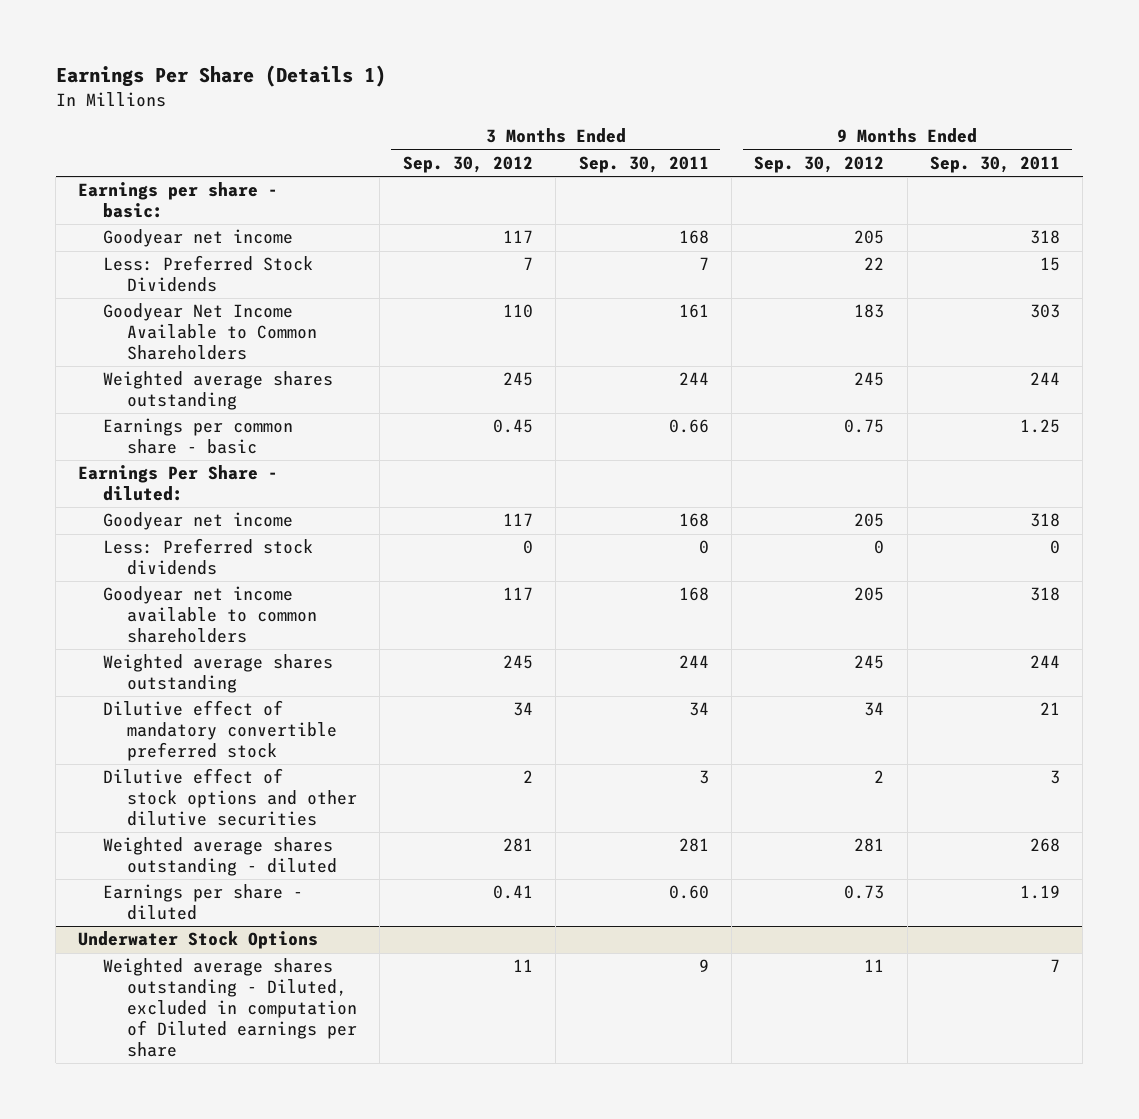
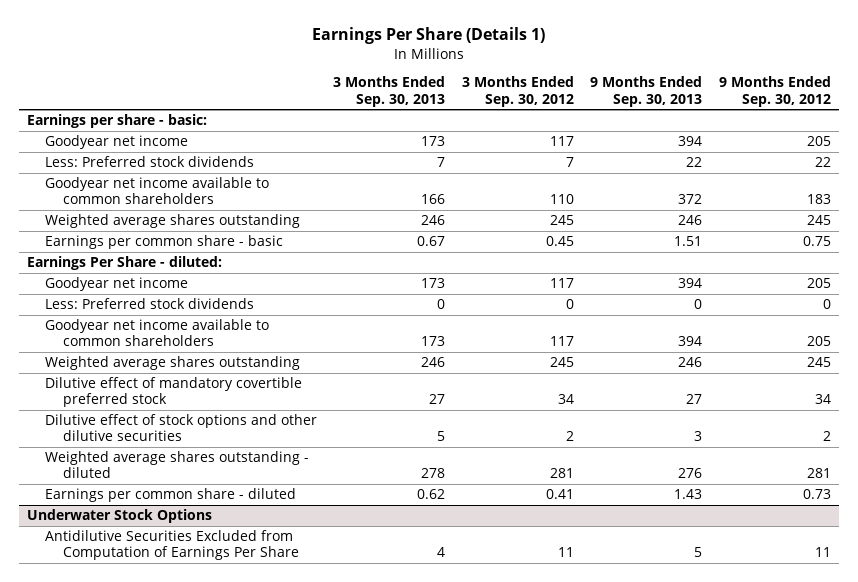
- | 3 Months Ended Sep. 30, 2012 | 3 Months Ended Sep. 30, 2011 | 9 Months Ended Sep. 30, 2012 | 9 Months Ended Sep. 30, 2011
+ | 3 Months Ended Sep. 30, 2013 | 3 Months Ended Sep. 30, 2012 | 9 Months Ended Sep. 30, 2013 | 9 Months Ended Sep. 30, 2012
- Less: Preferred Stock Dividends | 7 | 7 | 22 | 15
- Goodyear Net Income Available to Common Shareholders | 110 | 161 | 183 | 303
+ Less: Preferred stock dividends | 7 | 7 | 22 | 22
+ Goodyear net income available to common shareholders | 166 | 110 | 372 | 183
- Dilutive effect of mandatory convertible preferred stock | 34 | 34 | 34 | 21
+ Dilutive effect of mandatory covertible preferred stock | 27 | 34 | 27 | 34
- Earnings per share - diluted | 0.41 | 0.60 | 0.73 | 1.19
+ Earnings per common share - diluted | 0.62 | 0.41 | 1.43 | 0.73
@ Underwater Stock Options
- Weighted average shares outstanding - Diluted, excluded in computation of Diluted earnings per share | 11 | 9 | 11 | 7
+ Antidilutive Securities Excluded from Computation of Earnings Per Share | 4 | 11 | 5 | 11

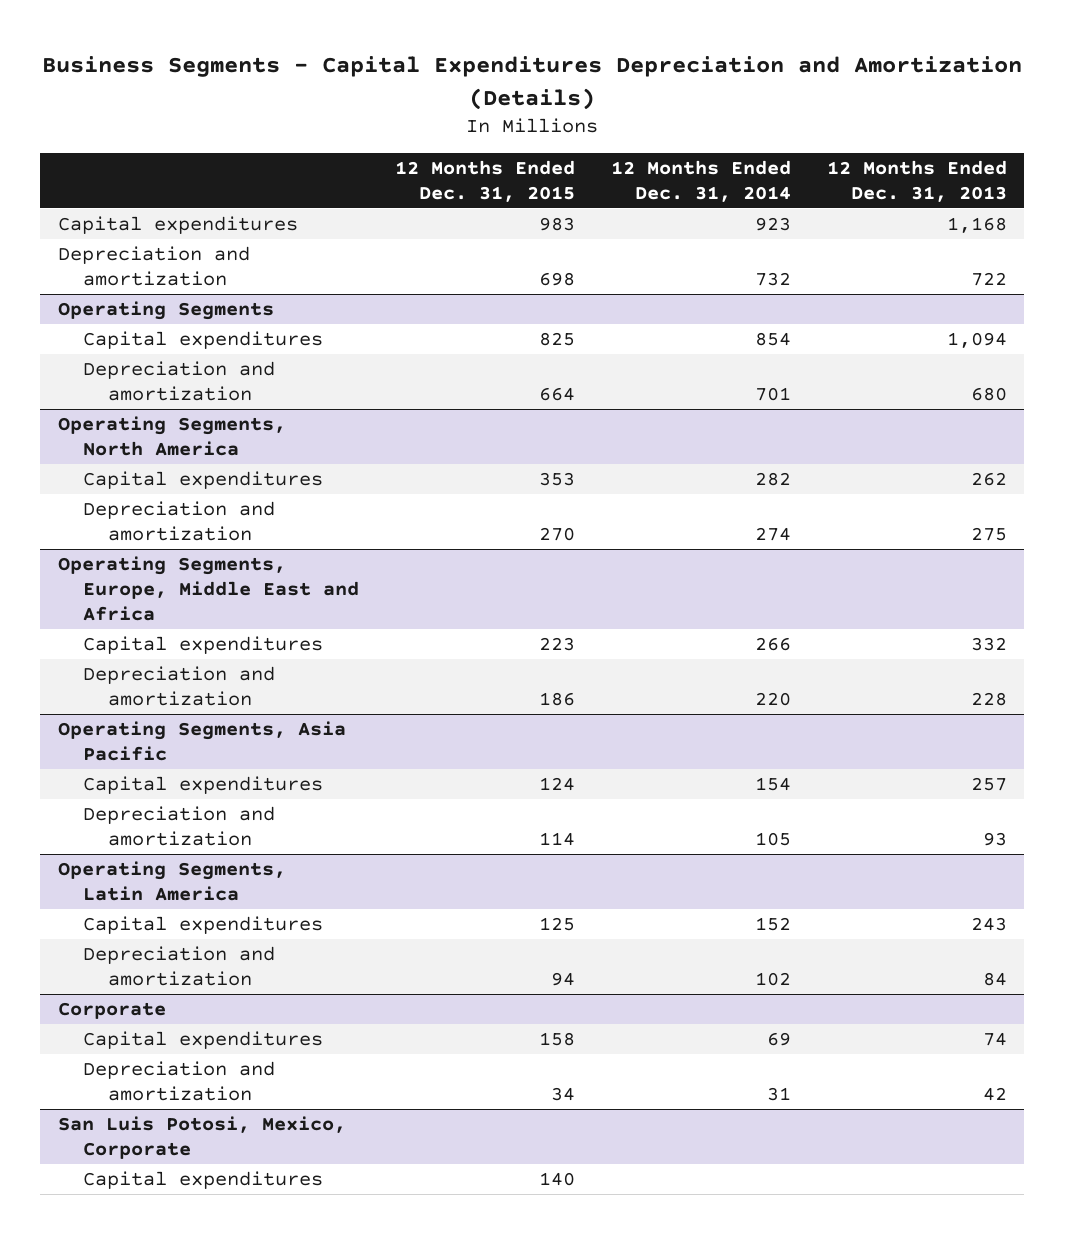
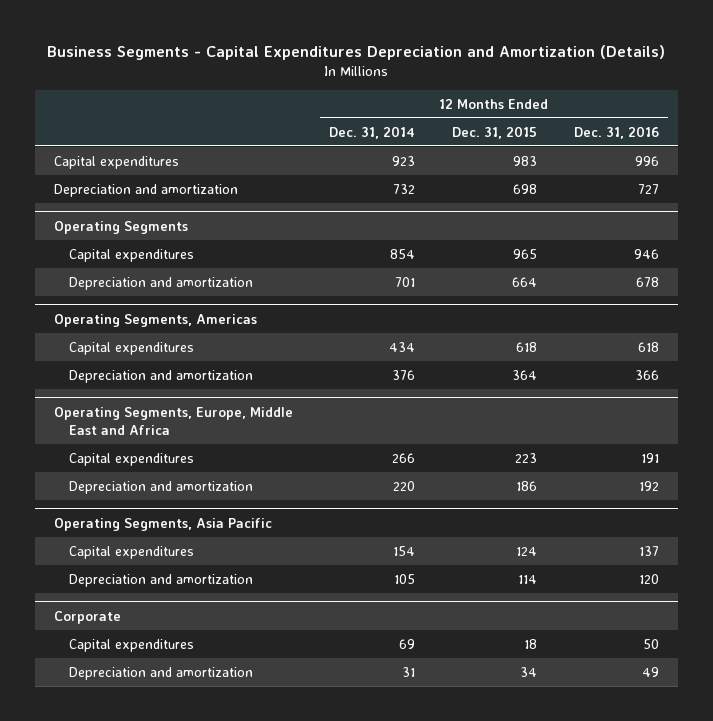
- | 12 Months Ended Dec. 31, 2015 | 12 Months Ended Dec. 31, 2014 | 12 Months Ended Dec. 31, 2013
+ | 12 Months Ended Dec. 31, 2014 | 12 Months Ended Dec. 31, 2015 | 12 Months Ended Dec. 31, 2016
@ Operating Segments
- Capital expenditures | 825 | 854 | 1,094
+ Capital expenditures | 854 | 965 | 946
- Operating Segments, North America
- Capital expenditures | 353 | 282 | 262
- Depreciation and amortization | 270 | 274 | 275
+ Operating Segments, Americas
+ Capital expenditures | 434 | 618 | 618
+ Depreciation and amortization | 376 | 364 | 366
- Operating Segments, Latin America
- Capital expenditures | 125 | 152 | 243
- Depreciation and amortization | 94 | 102 | 84
@ Corporate
- Capital expenditures | 158 | 69 | 74
+ Capital expenditures | 69 | 18 | 50
- San Luis Potosi, Mexico, Corporate
- Capital expenditures | 140 | |

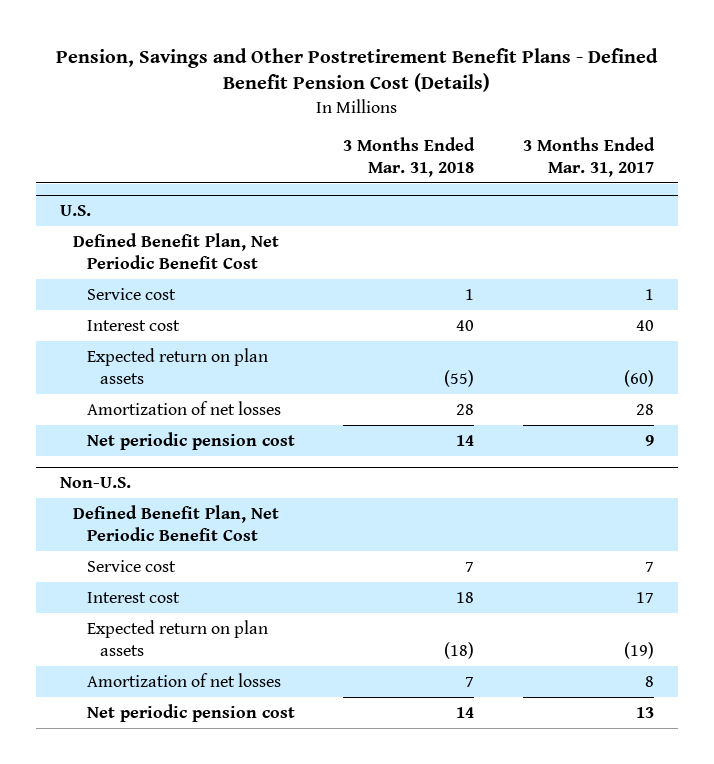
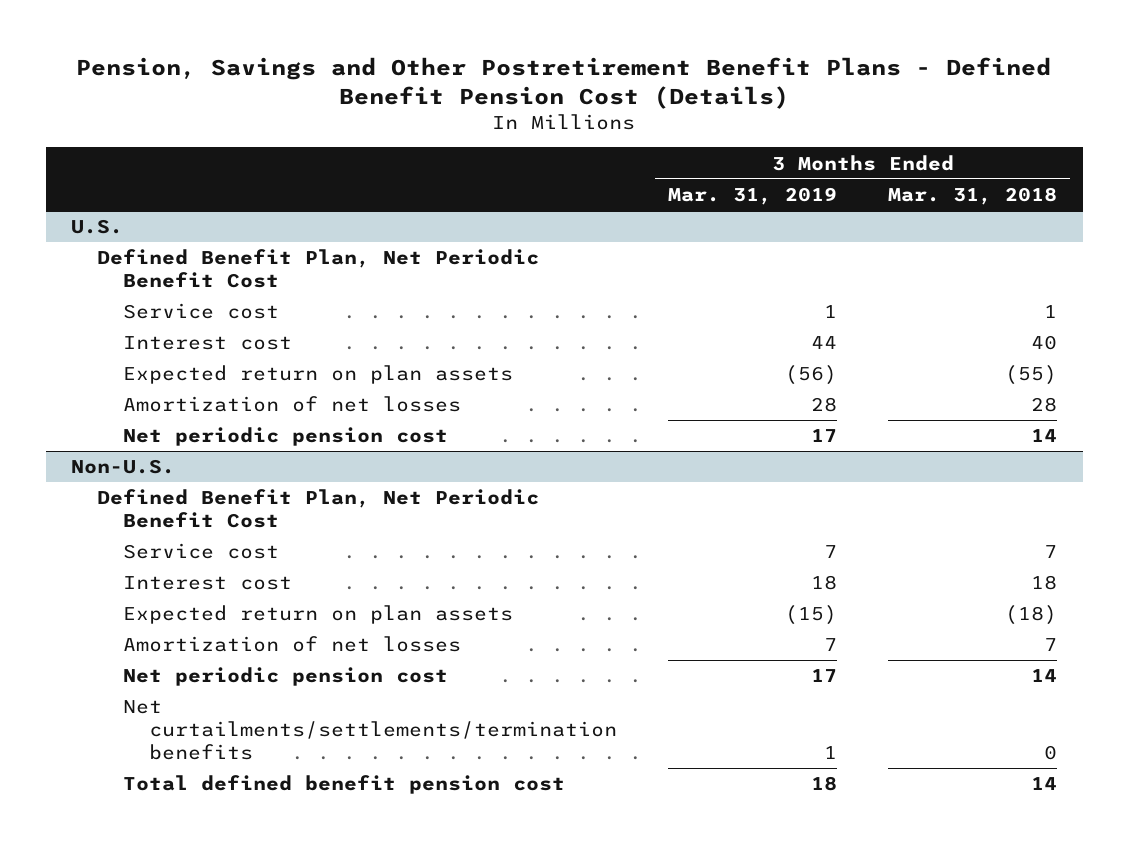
- | 3 Months Ended Mar. 31, 2018 | 3 Months Ended Mar. 31, 2017
+ | 3 Months Ended Mar. 31, 2019 | 3 Months Ended Mar. 31, 2018
@ Non-U.S.
+ Net curtailments/settlements/termination benefits | 1 | 0
+ Total defined benefit pension cost | 18 | 14

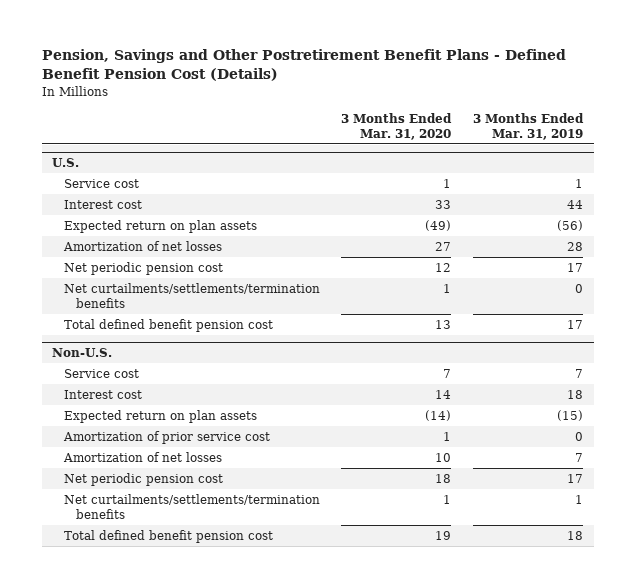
- | 3 Months Ended Mar. 31, 2019 | 3 Months Ended Mar. 31, 2018
+ | 3 Months Ended Mar. 31, 2020 | 3 Months Ended Mar. 31, 2019
@ U.S.
- Defined Benefit Plan, Net Periodic Benefit Cost
+ Net curtailments/settlements/termination benefits | 1 | 0
+ Total defined benefit pension cost | 13 | 17
@ Non-U.S.
- Defined Benefit Plan, Net Periodic Benefit Cost
+ Amortization of prior service cost | 1 | 0

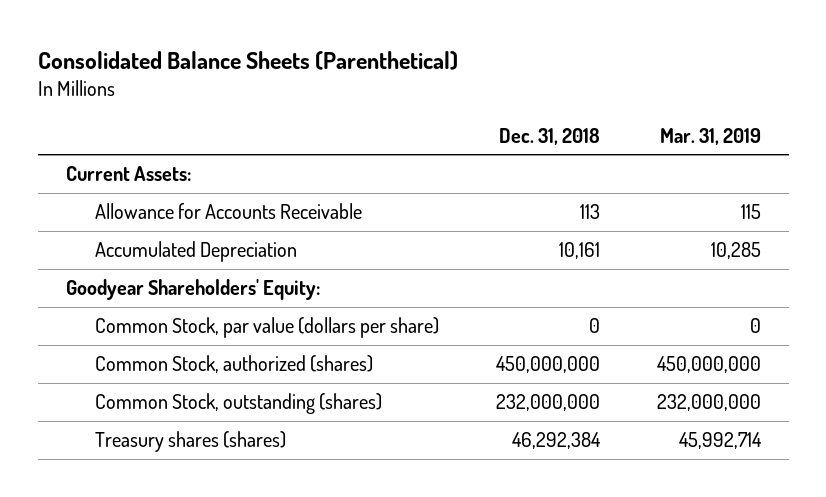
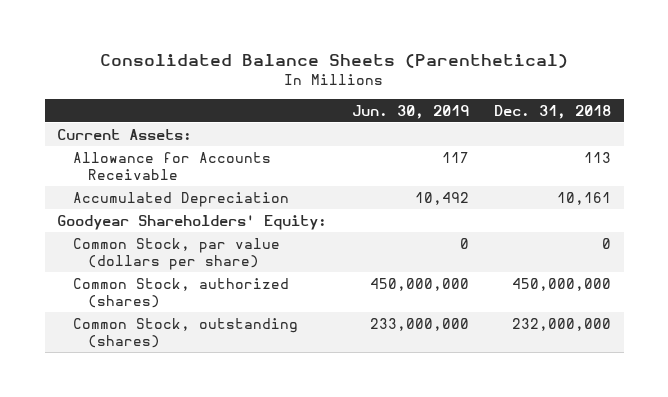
- | Dec. 31, 2018 | Mar. 31, 2019
+ | Jun. 30, 2019 | Dec. 31, 2018
- Treasury shares (shares) | 46,292,384 | 45,992,714

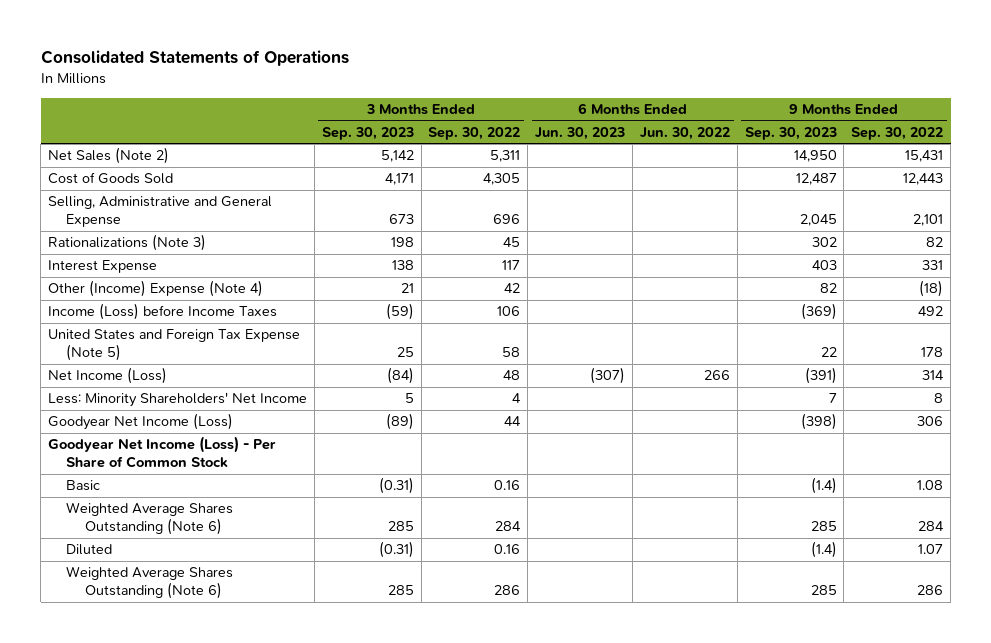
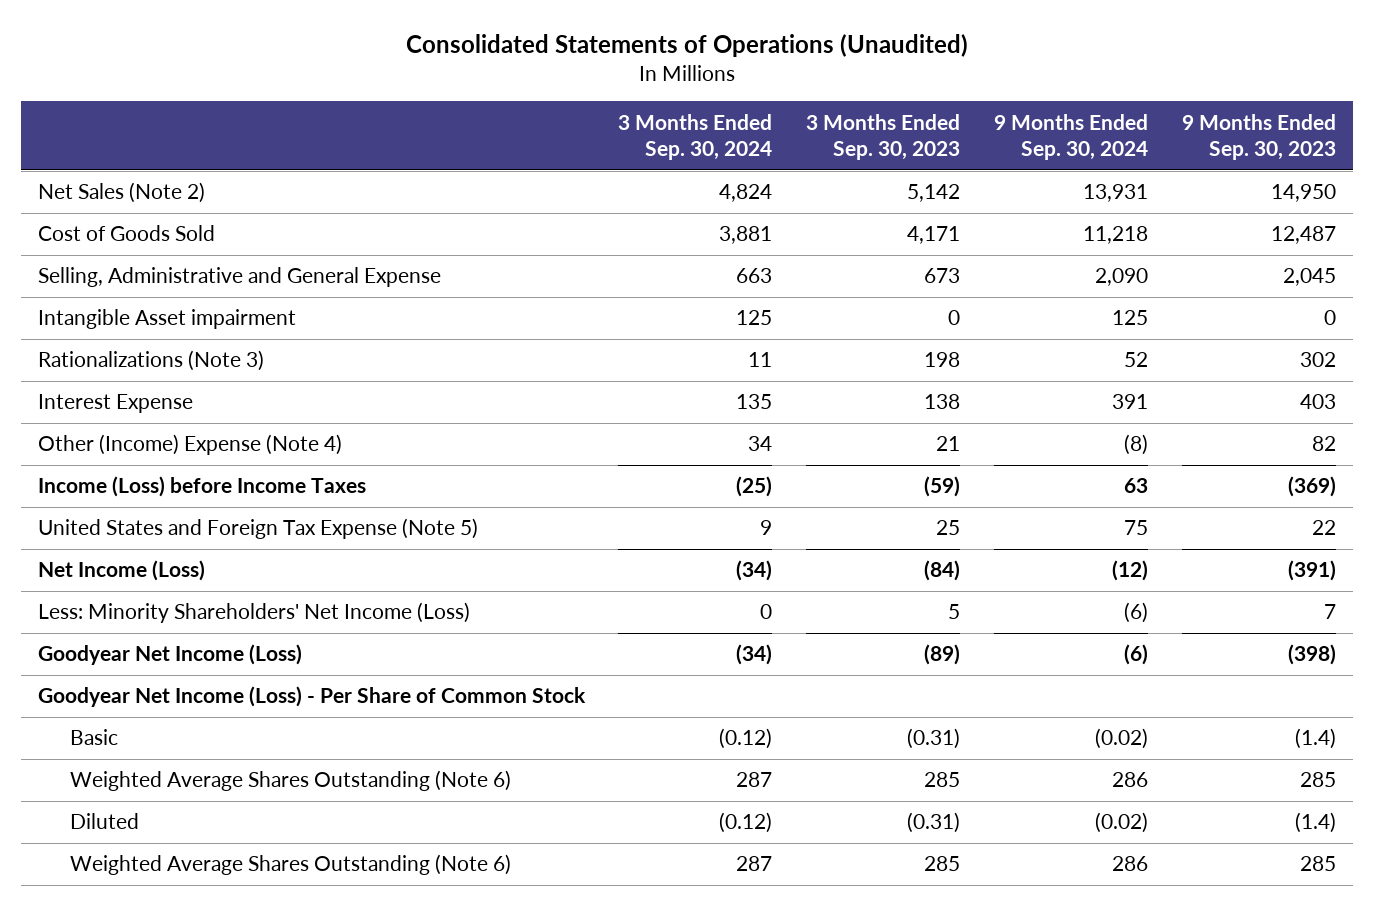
- Consolidated Statements of Operations
+ Consolidated Statements of Operations (Unaudited)
- | 3 Months Ended Sep. 30, 2023 | 3 Months Ended Sep. 30, 2022 | 6 Months Ended Jun. 30, 2023 | 6 Months Ended Jun. 30, 2022 | 9 Months Ended Sep. 30, 2023 | 9 Months Ended Sep. 30, 2022
+ | 3 Months Ended Sep. 30, 2024 | 3 Months Ended Sep. 30, 2023 | 9 Months Ended Sep. 30, 2024 | 9 Months Ended Sep. 30, 2023
+ Intangible Asset impairment | 125 | 0 | 125 | 0
- Less: Minority Shareholders' Net Income | 5 | 4 | | | 7 | 8
+ Less: Minority Shareholders' Net Income (Loss) | 0 | 5 | (6) | 7

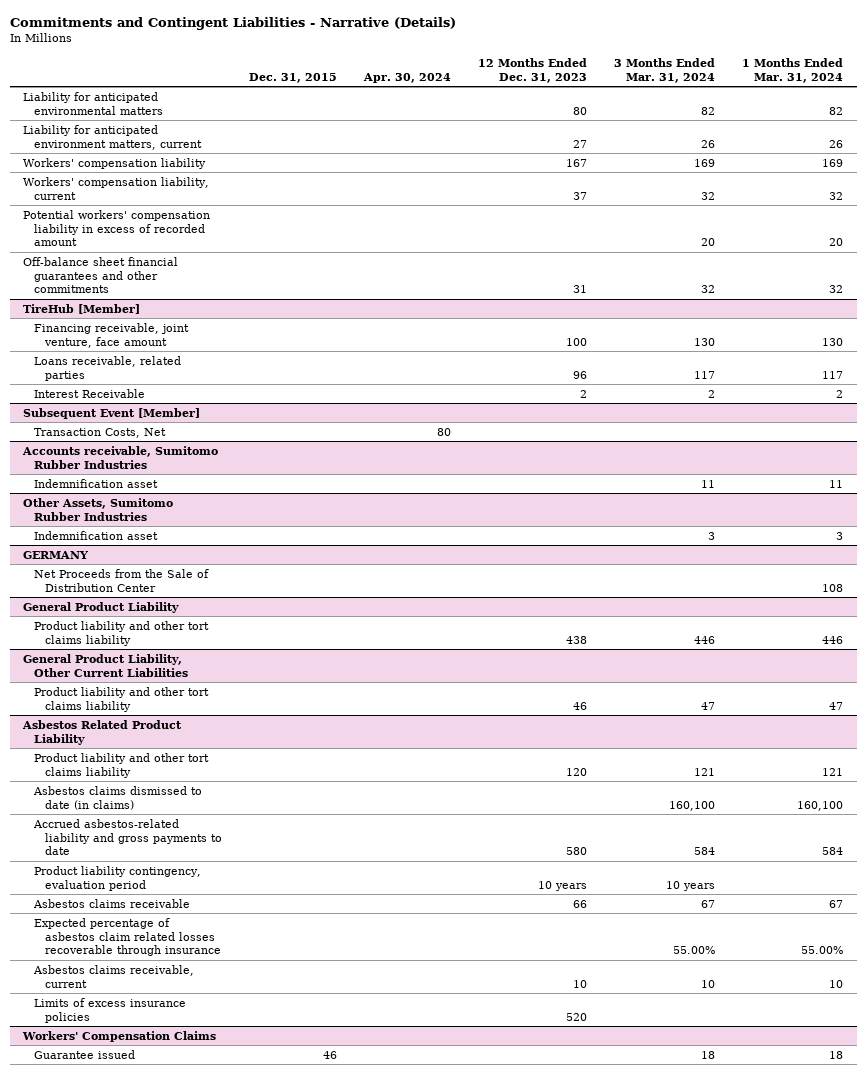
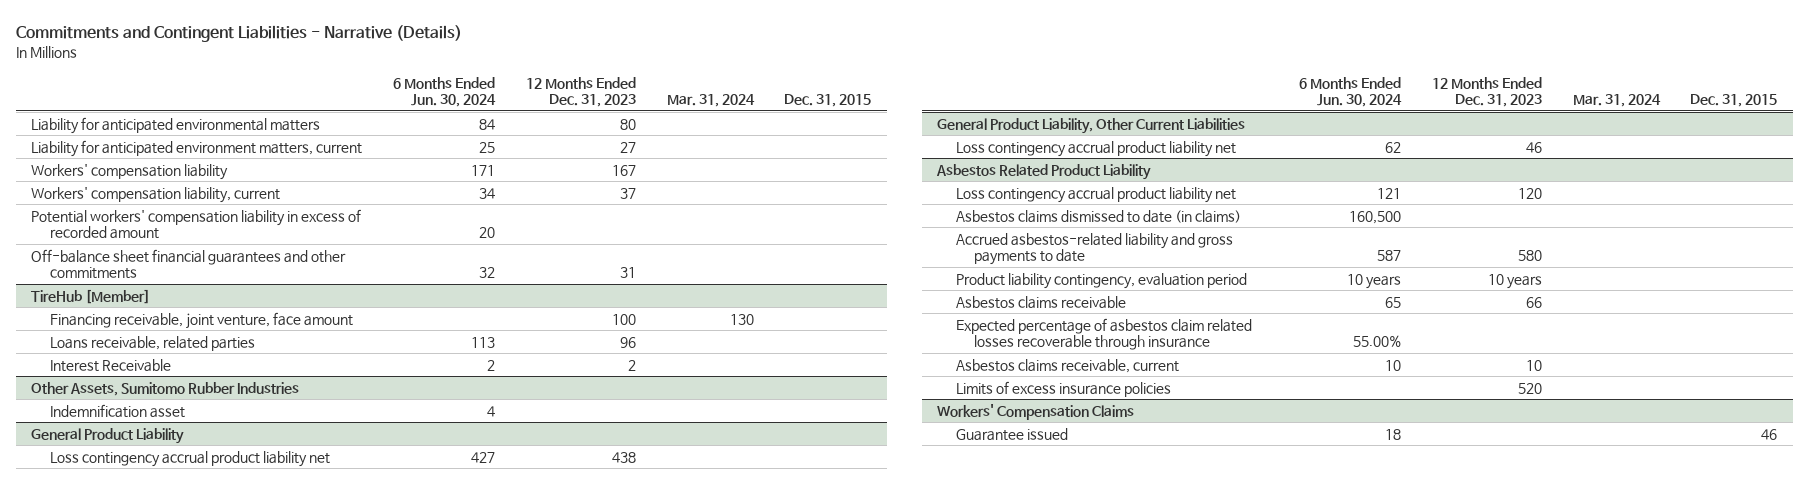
- | Dec. 31, 2015 | Apr. 30, 2024 | 12 Months Ended Dec. 31, 2023 | 3 Months Ended Mar. 31, 2024 | 1 Months Ended Mar. 31, 2024
+ | 6 Months Ended Jun. 30, 2024 | 12 Months Ended Dec. 31, 2023 | Mar. 31, 2024 | Dec. 31, 2015
- Subsequent Event [Member]
- Transaction Costs, Net | | 80 | | |
- Accounts receivable, Sumitomo Rubber Industries
- Indemnification asset | | | | 11 | 11
- GERMANY
- Net Proceeds from the Sale of Distribution Center | | | | | 108
@ General Product Liability
- Product liability and other tort claims liability | | | 438 | 446 | 446
+ Loss contingency accrual product liability net | 427 | 438 | |
@ General Product Liability, Other Current Liabilities
- Product liability and other tort claims liability | | | 46 | 47 | 47
+ Loss contingency accrual product liability net | 62 | 46 | |
@ Asbestos Related Product Liability
- Product liability and other tort claims liability | | | 120 | 121 | 121
+ Loss contingency accrual product liability net | 121 | 120 | |

